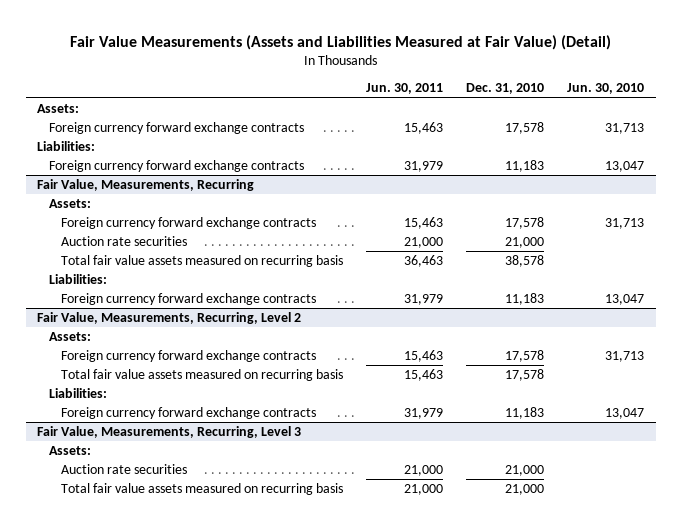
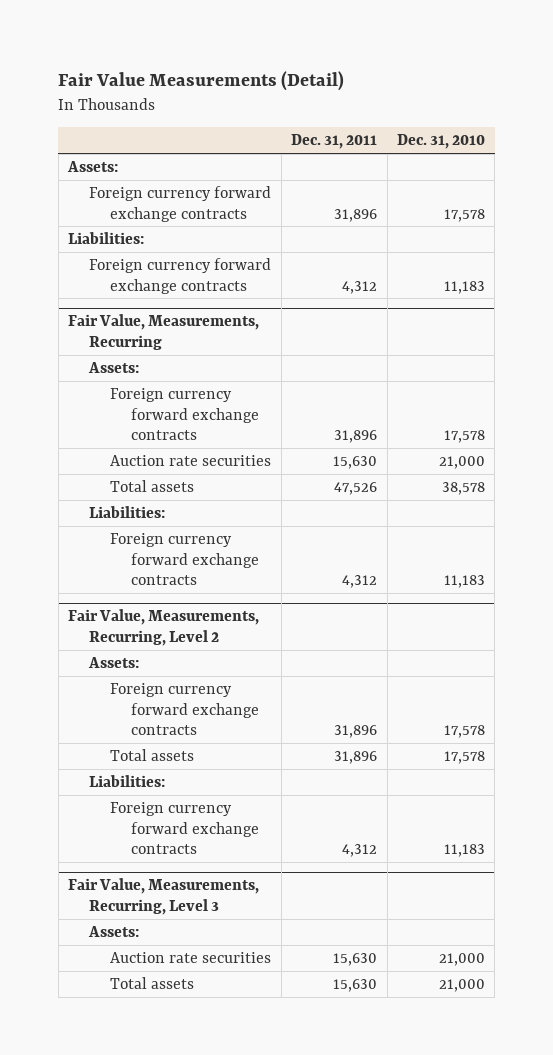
- Fair Value Measurements (Assets and Liabilities Measured at Fair Value) (Detail)
+ Fair Value Measurements (Detail)
- | Jun. 30, 2011 | Dec. 31, 2010 | Jun. 30, 2010
+ | Dec. 31, 2011 | Dec. 31, 2010
@ Fair Value, Measurements, Recurring
- Total fair value assets measured on recurring basis | 36,463 | 38,578 |
+ Total assets | 47,526 | 38,578
@ Fair Value, Measurements, Recurring, Level 2
- Total fair value assets measured on recurring basis | 15,463 | 17,578 |
+ Total assets | 31,896 | 17,578
@ Fair Value, Measurements, Recurring, Level 3
- Total fair value assets measured on recurring basis | 21,000 | 21,000 |
+ Total assets | 15,630 | 21,000

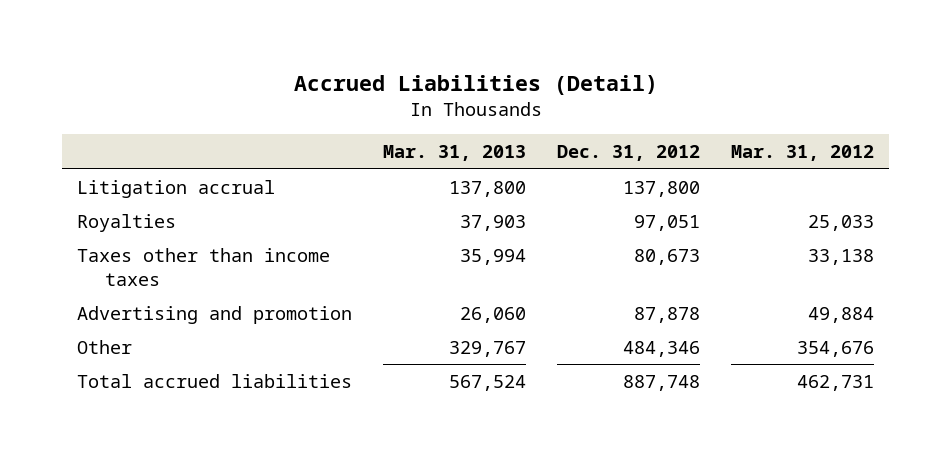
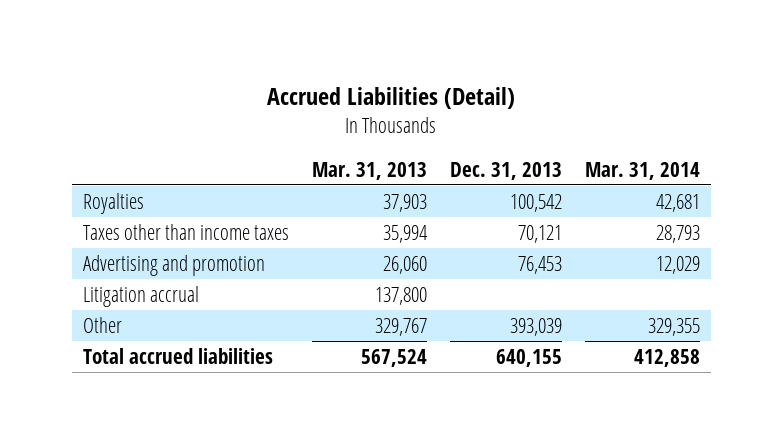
- | Mar. 31, 2013 | Dec. 31, 2012 | Mar. 31, 2012
+ | Mar. 31, 2013 | Dec. 31, 2013 | Mar. 31, 2014
moved down: Litigation accrual | 137,800 | |

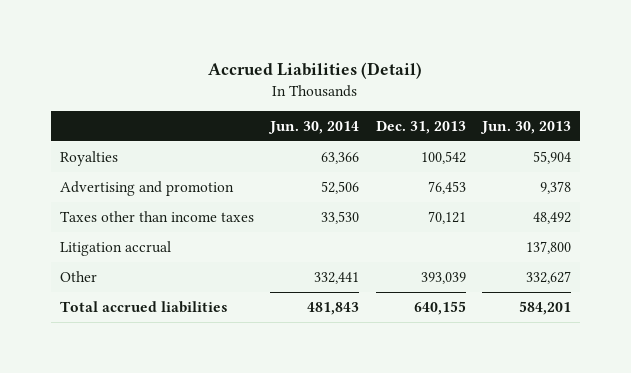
- | Mar. 31, 2013 | Dec. 31, 2013 | Mar. 31, 2014
+ | Jun. 30, 2014 | Dec. 31, 2013 | Jun. 30, 2013
moved down: Taxes other than income taxes | 33,530 | 70,121 | 48,492

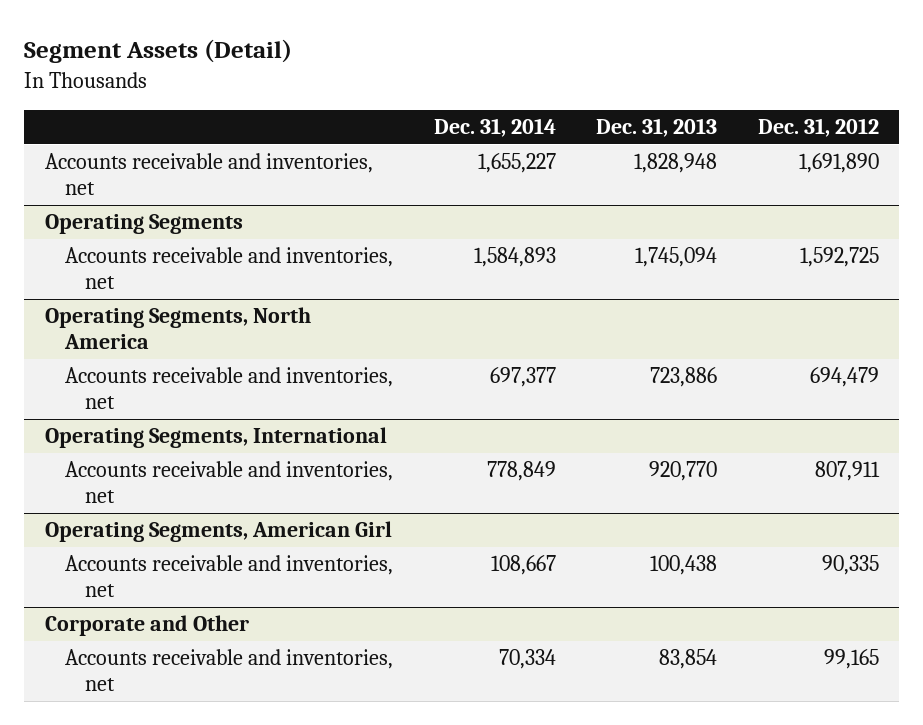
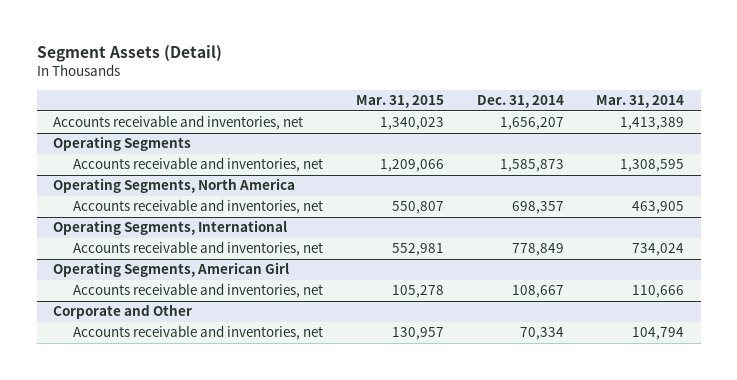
- | Dec. 31, 2014 | Dec. 31, 2013 | Dec. 31, 2012
+ | Mar. 31, 2015 | Dec. 31, 2014 | Mar. 31, 2014
- Accounts receivable and inventories, net | 1,655,227 | 1,828,948 | 1,691,890
+ Accounts receivable and inventories, net | 1,340,023 | 1,656,207 | 1,413,389
@ Operating Segments
- Accounts receivable and inventories, net | 1,584,893 | 1,745,094 | 1,592,725
+ Accounts receivable and inventories, net | 1,209,066 | 1,585,873 | 1,308,595
@ Operating Segments, North America
- Accounts receivable and inventories, net | 697,377 | 723,886 | 694,479
+ Accounts receivable and inventories, net | 550,807 | 698,357 | 463,905

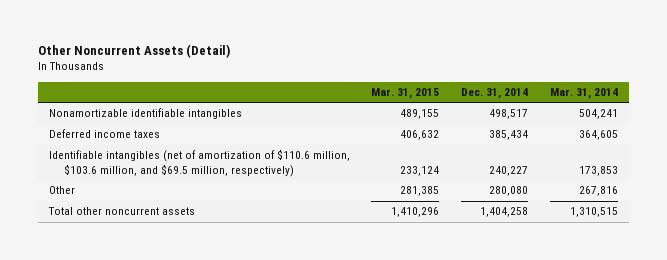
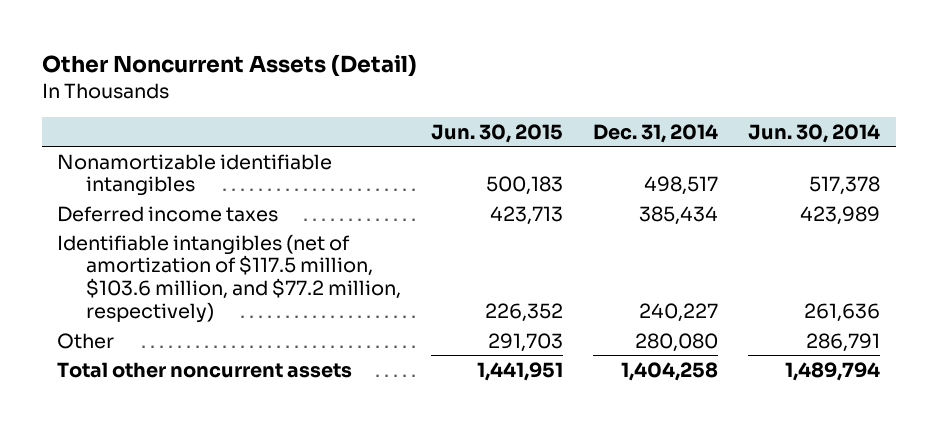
- | Mar. 31, 2015 | Dec. 31, 2014 | Mar. 31, 2014
+ | Jun. 30, 2015 | Dec. 31, 2014 | Jun. 30, 2014
- Identifiable intangibles (net of amortization of $110.6 million, $103.6 million, and $69.5 million, respectively) | 233,124 | 240,227 | 173,853
+ Identifiable intangibles (net of amortization of $117.5 million, $103.6 million, and $77.2 million, respectively) | 226,352 | 240,227 | 261,636

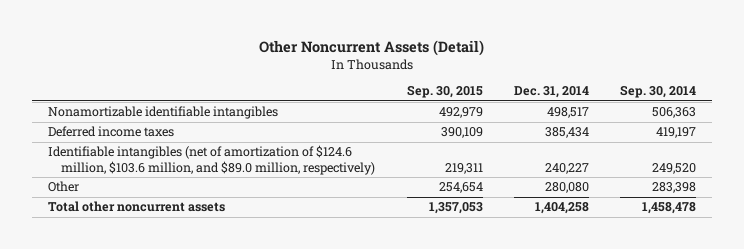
- | Jun. 30, 2015 | Dec. 31, 2014 | Jun. 30, 2014
+ | Sep. 30, 2015 | Dec. 31, 2014 | Sep. 30, 2014
- Identifiable intangibles (net of amortization of $117.5 million, $103.6 million, and $77.2 million, respectively) | 226,352 | 240,227 | 261,636
+ Identifiable intangibles (net of amortization of $124.6 million, $103.6 million, and $89.0 million, respectively) | 219,311 | 240,227 | 249,520

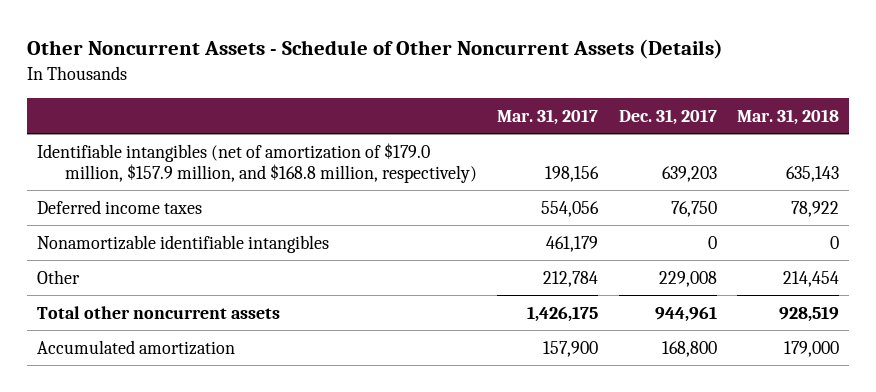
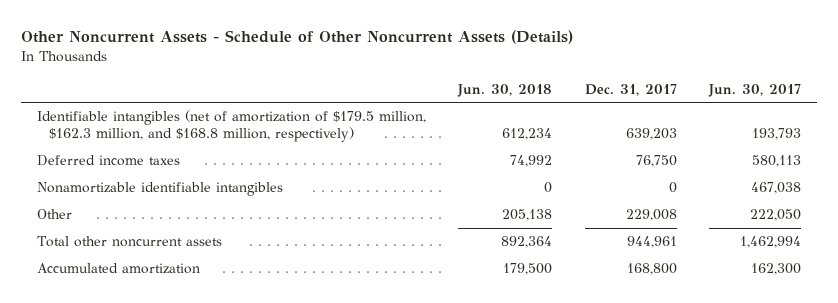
- | Mar. 31, 2017 | Dec. 31, 2017 | Mar. 31, 2018
+ | Jun. 30, 2018 | Dec. 31, 2017 | Jun. 30, 2017
- Identifiable intangibles (net of amortization of $179.0 million, $157.9 million, and $168.8 million, respectively) | 198,156 | 639,203 | 635,143
+ Identifiable intangibles (net of amortization of $179.5 million, $162.3 million, and $168.8 million, respectively) | 612,234 | 639,203 | 193,793

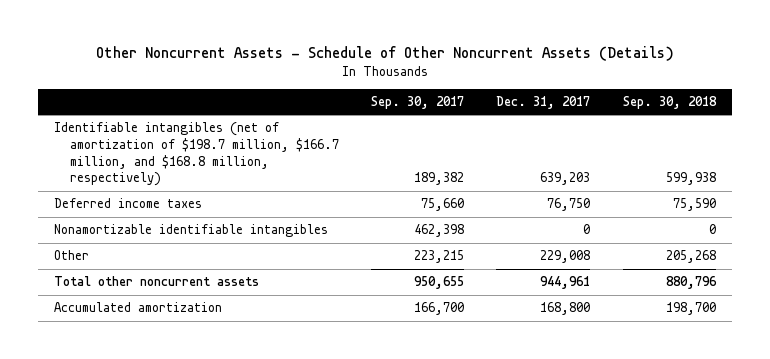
- | Jun. 30, 2018 | Dec. 31, 2017 | Jun. 30, 2017
+ | Sep. 30, 2017 | Dec. 31, 2017 | Sep. 30, 2018
- Identifiable intangibles (net of amortization of $179.5 million, $162.3 million, and $168.8 million, respectively) | 612,234 | 639,203 | 193,793
+ Identifiable intangibles (net of amortization of $198.7 million, $166.7 million, and $168.8 million, respectively) | 189,382 | 639,203 | 599,938

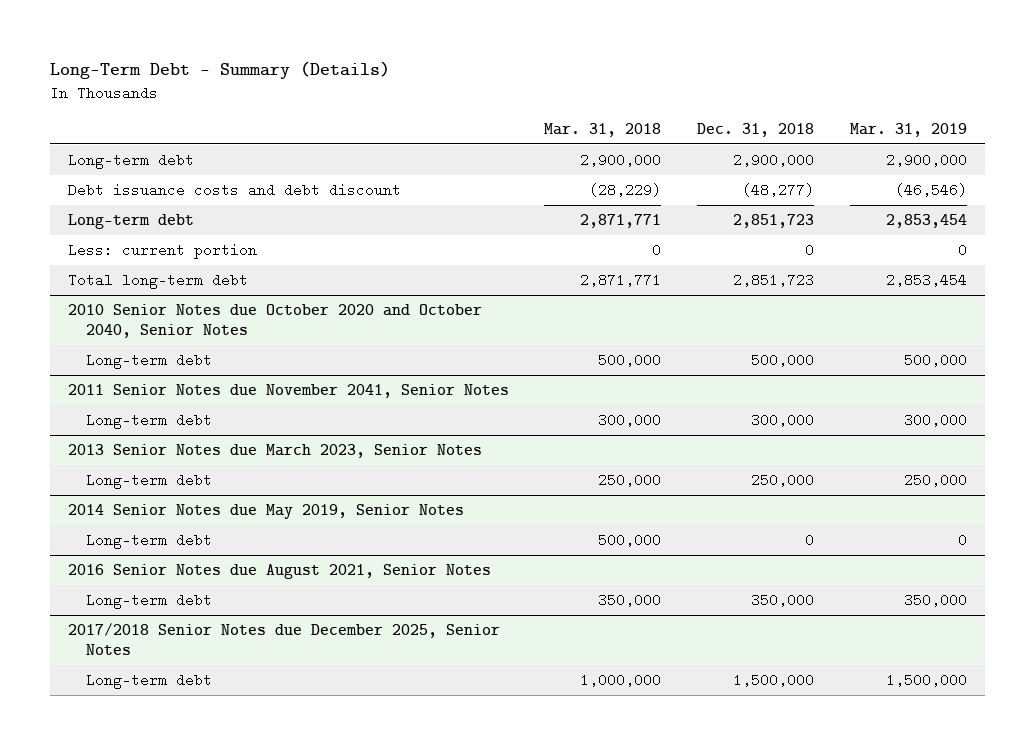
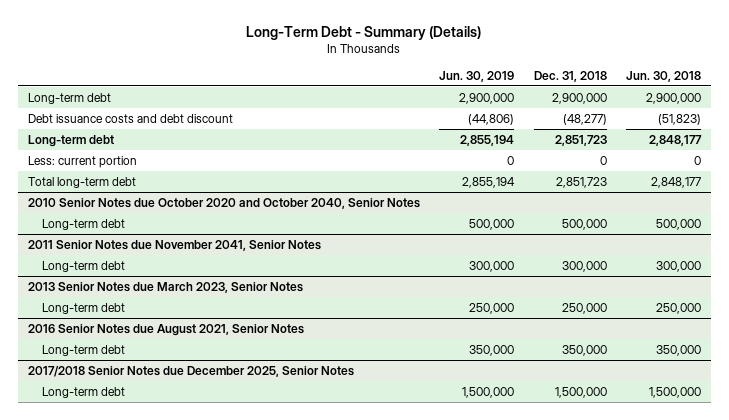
- | Mar. 31, 2018 | Dec. 31, 2018 | Mar. 31, 2019
+ | Jun. 30, 2019 | Dec. 31, 2018 | Jun. 30, 2018
- 2014 Senior Notes due May 2019, Senior Notes
- Long-term debt | 500,000 | 0 | 0

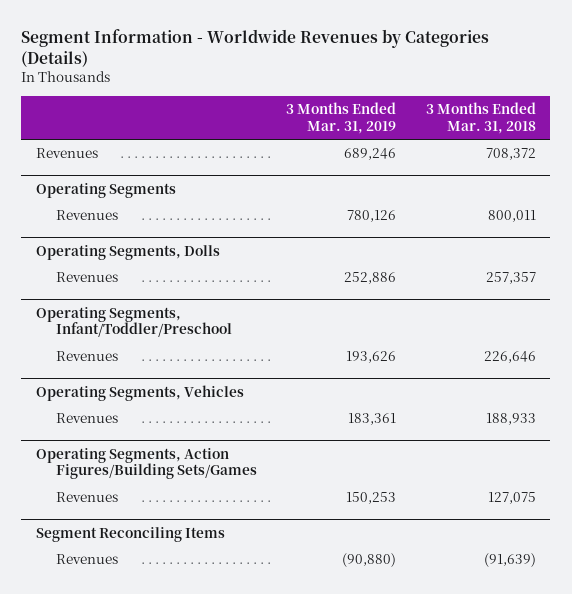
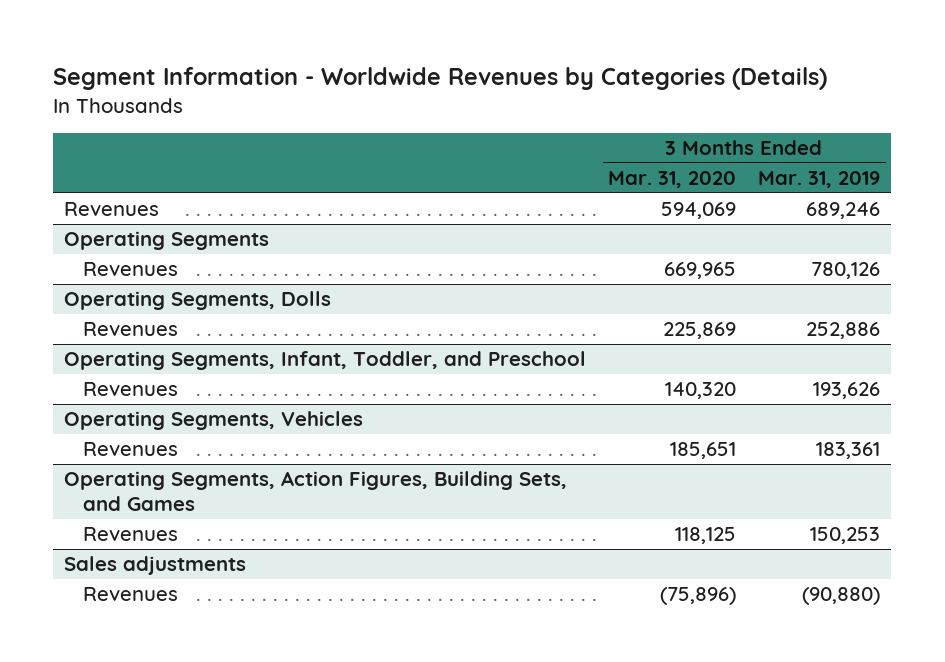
- | 3 Months Ended Mar. 31, 2019 | 3 Months Ended Mar. 31, 2018
+ | 3 Months Ended Mar. 31, 2020 | 3 Months Ended Mar. 31, 2019
- Operating Segments, Infant/Toddler/Preschool
+ Operating Segments, Infant, Toddler, and Preschool
- Operating Segments, Action Figures/Building Sets/Games
+ Operating Segments, Action Figures, Building Sets, and Games
- Segment Reconciling Items
+ Sales adjustments

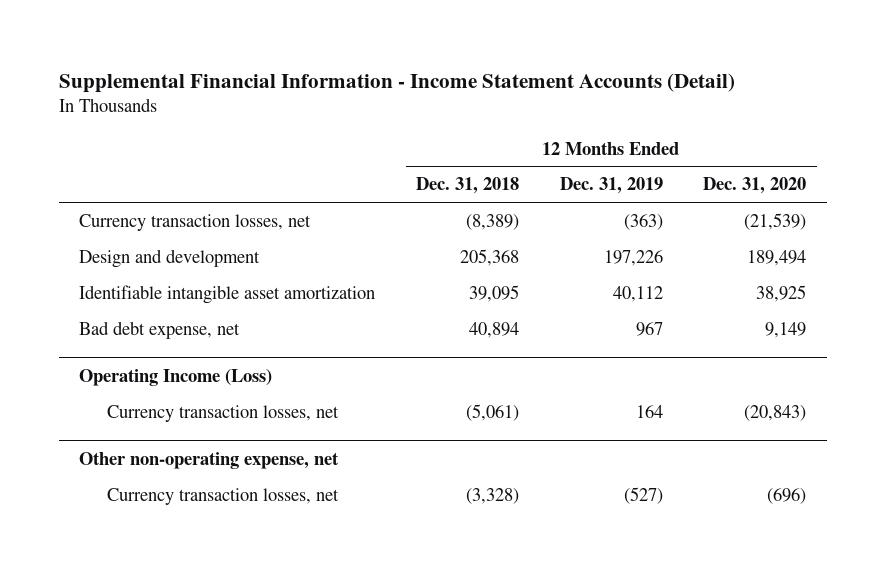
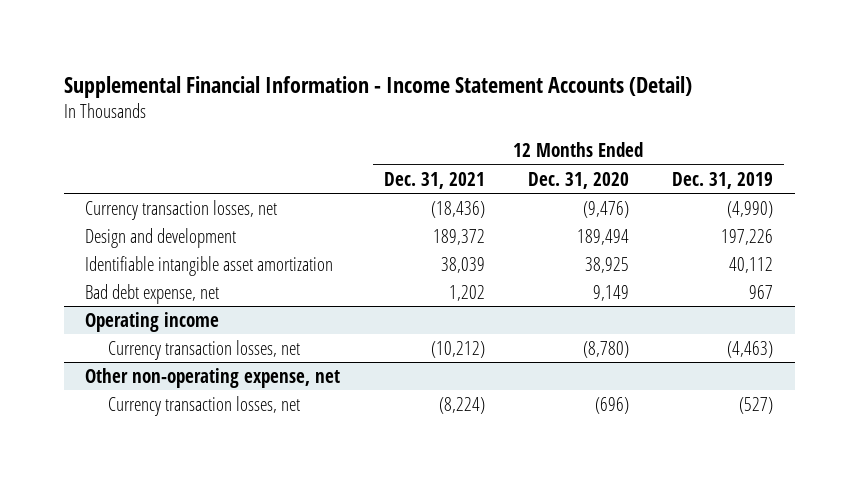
- | 12 Months Ended Dec. 31, 2018 | 12 Months Ended Dec. 31, 2019 | 12 Months Ended Dec. 31, 2020
+ | 12 Months Ended Dec. 31, 2021 | 12 Months Ended Dec. 31, 2020 | 12 Months Ended Dec. 31, 2019
- Currency transaction losses, net | (8,389) | (363) | (21,539)
+ Currency transaction losses, net | (18,436) | (9,476) | (4,990)
- Operating Income (Loss)
- Currency transaction losses, net | (5,061) | 164 | (20,843)
+ Operating income
+ Currency transaction losses, net | (10,212) | (8,780) | (4,463)

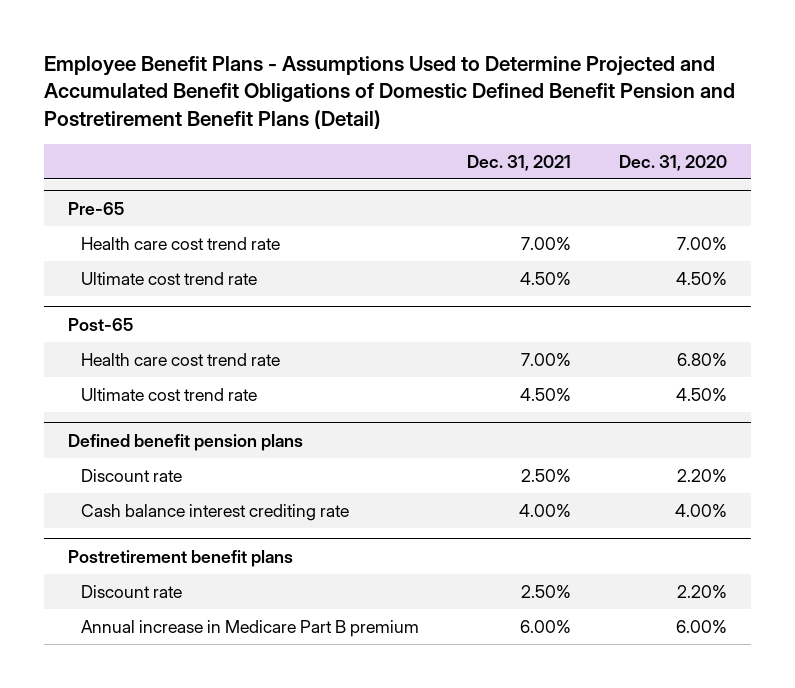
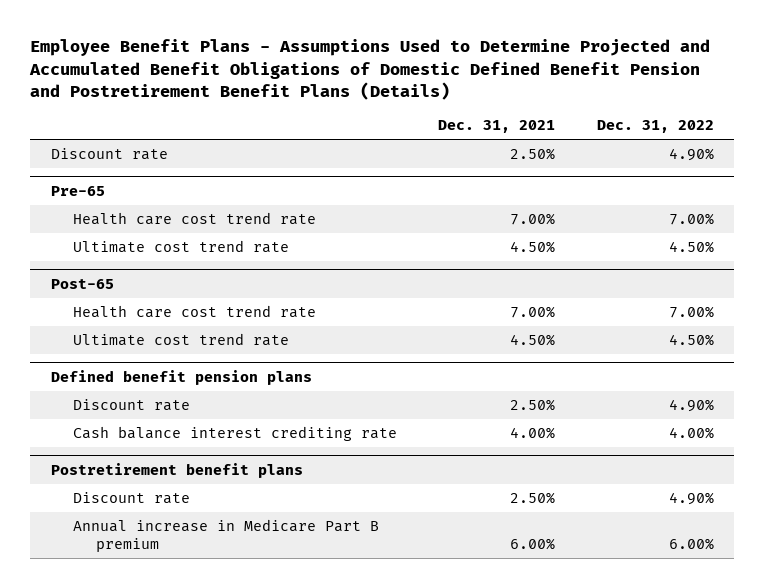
- Employee Benefit Plans - Assumptions Used to Determine Projected and Accumulated Benefit Obligations of Domestic Defined Benefit Pension and Postretirement Benefit Plans (Detail)
+ Employee Benefit Plans - Assumptions Used to Determine Projected and Accumulated Benefit Obligations of Domestic Defined Benefit Pension and Postretirement Benefit Plans (Details)
- | Dec. 31, 2021 | Dec. 31, 2020
+ | Dec. 31, 2021 | Dec. 31, 2022
+ Discount rate | 2.50% | 4.90%

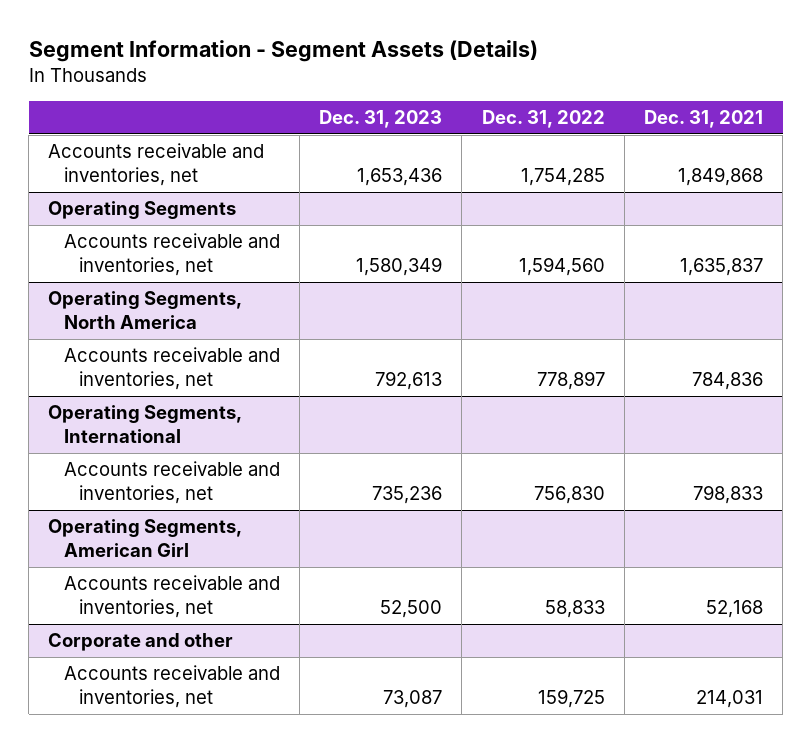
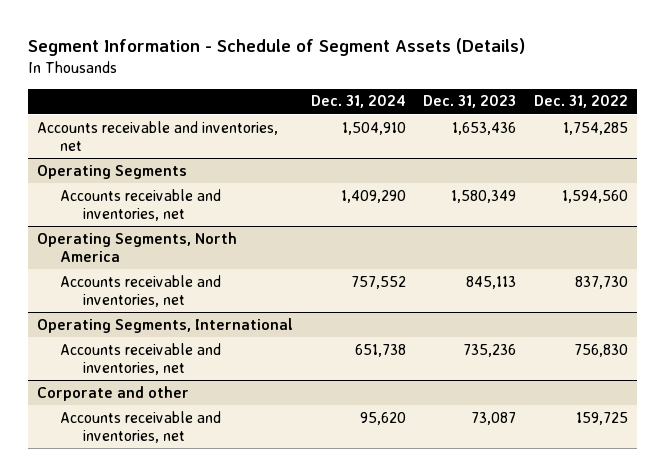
- Segment Information - Segment Assets (Details)
+ Segment Information - Schedule of Segment Assets (Details)
- | Dec. 31, 2023 | Dec. 31, 2022 | Dec. 31, 2021
+ | Dec. 31, 2024 | Dec. 31, 2023 | Dec. 31, 2022
@ Operating Segments, North America
- Accounts receivable and inventories, net | 792,613 | 778,897 | 784,836
+ Accounts receivable and inventories, net | 757,552 | 845,113 | 837,730
- Operating Segments, American Girl
- Accounts receivable and inventories, net | 52,500 | 58,833 | 52,168

